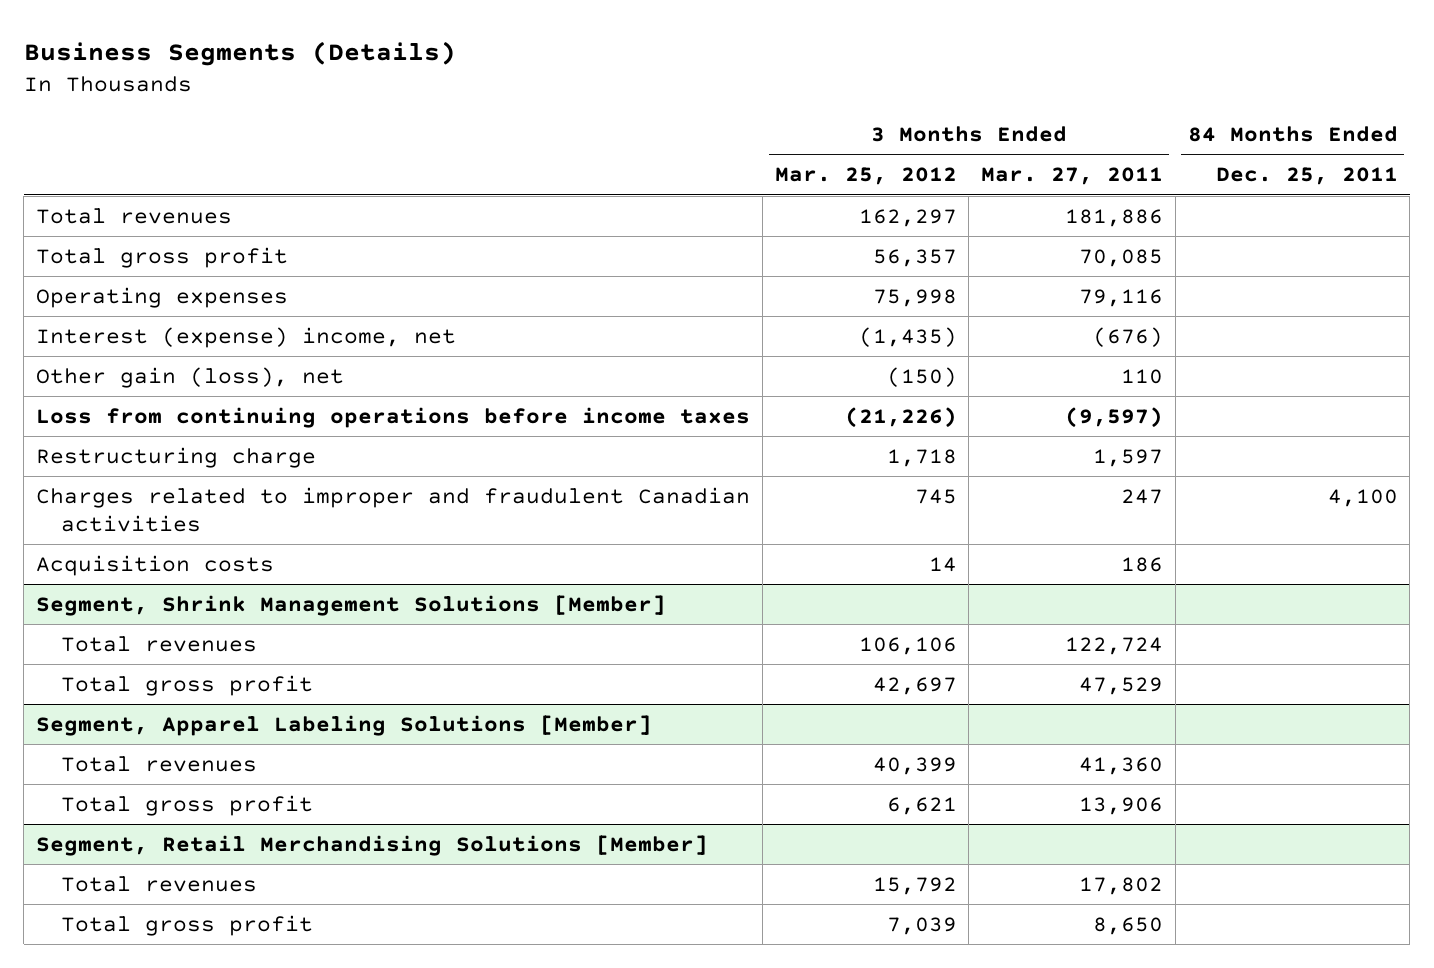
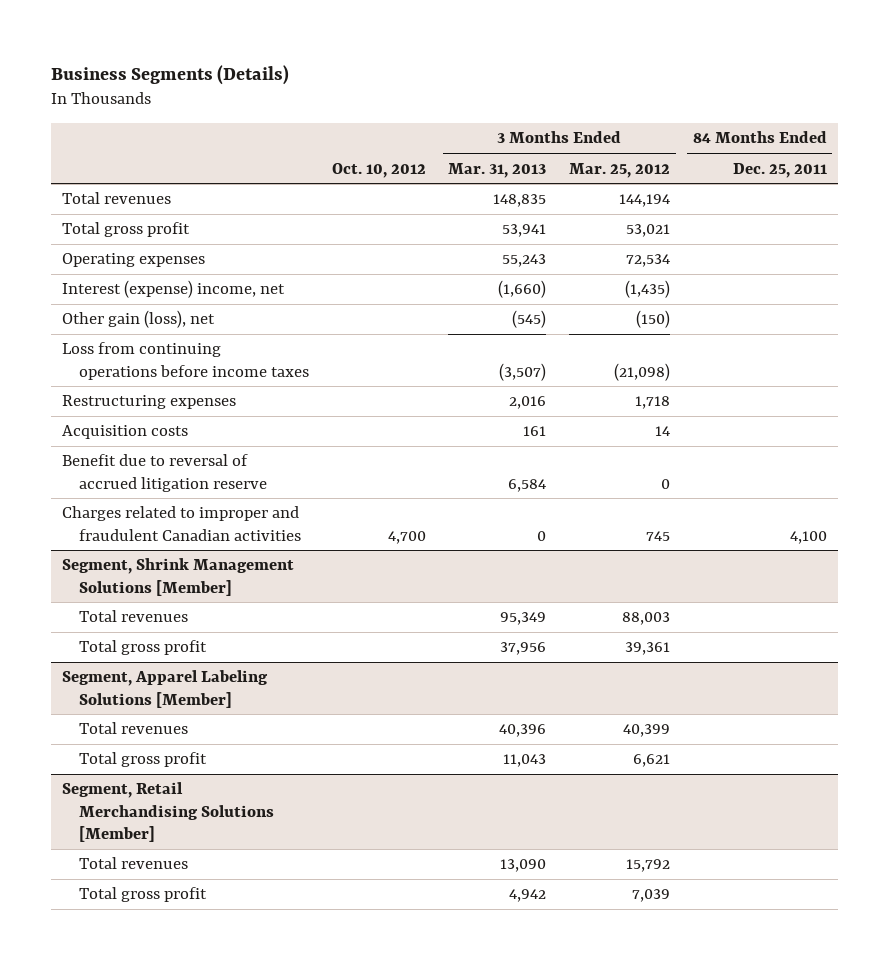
- | 3 Months Ended Mar. 25, 2012 | 3 Months Ended Mar. 27, 2011 | 84 Months Ended Dec. 25, 2011
+ | Oct. 10, 2012 | 3 Months Ended Mar. 31, 2013 | 3 Months Ended Mar. 25, 2012 | 84 Months Ended Dec. 25, 2011
- Total revenues | 162,297 | 181,886 |
- Total gross profit | 56,357 | 70,085 |
- Operating expenses | 75,998 | 79,116 |
+ Total revenues | | 148,835 | 144,194 |
+ Total gross profit | | 53,941 | 53,021 |
+ Operating expenses | | 55,243 | 72,534 |
- Loss from continuing operations before income taxes | (21,226) | (9,597) |
- Restructuring charge | 1,718 | 1,597 |
+ Loss from continuing operations before income taxes | | (3,507) | (21,098) |
+ Restructuring expenses | | 2,016 | 1,718 |
+ Benefit due to reversal of accrued litigation reserve | | 6,584 | 0 |
moved down: Charges related to improper and fraudulent Canadian activities | 4,700 | 0 | 745 | 4,100
@ Segment, Shrink Management Solutions [Member]
- Total revenues | 106,106 | 122,724 |
- Total gross profit | 42,697 | 47,529 |
+ Total revenues | | 95,349 | 88,003 |
+ Total gross profit | | 37,956 | 39,361 |

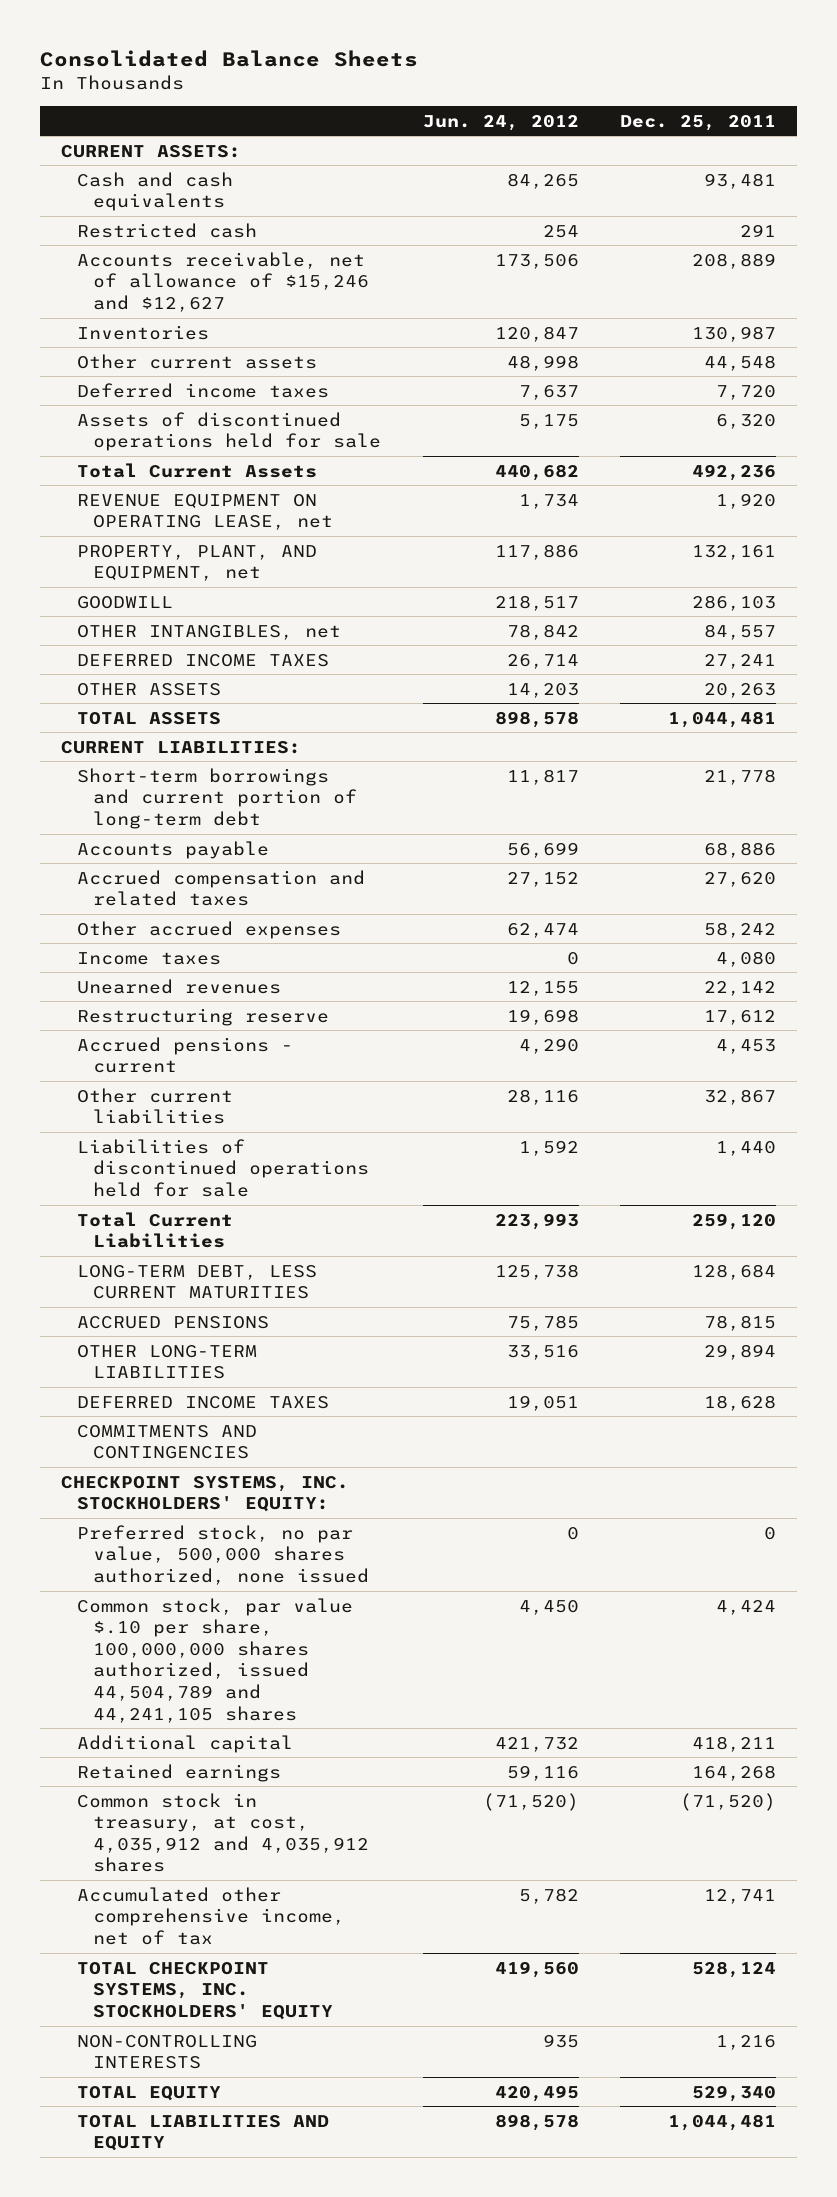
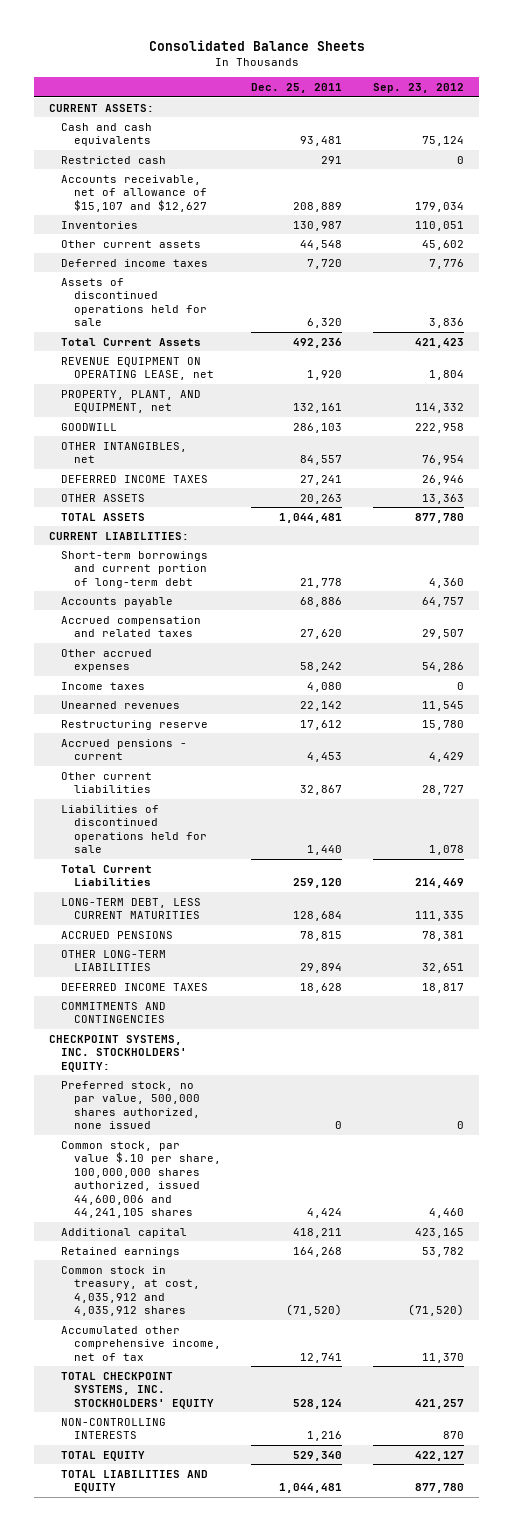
- | Jun. 24, 2012 | Dec. 25, 2011
+ | Dec. 25, 2011 | Sep. 23, 2012
- Accounts receivable, net of allowance of $15,246 and $12,627 | 173,506 | 208,889
+ Accounts receivable, net of allowance of $15,107 and $12,627 | 208,889 | 179,034
- Common stock, par value $.10 per share, 100,000,000 shares authorized, issued 44,504,789 and 44,241,105 shares | 4,450 | 4,424
+ Common stock, par value $.10 per share, 100,000,000 shares authorized, issued 44,600,006 and 44,241,105 shares | 4,424 | 4,460

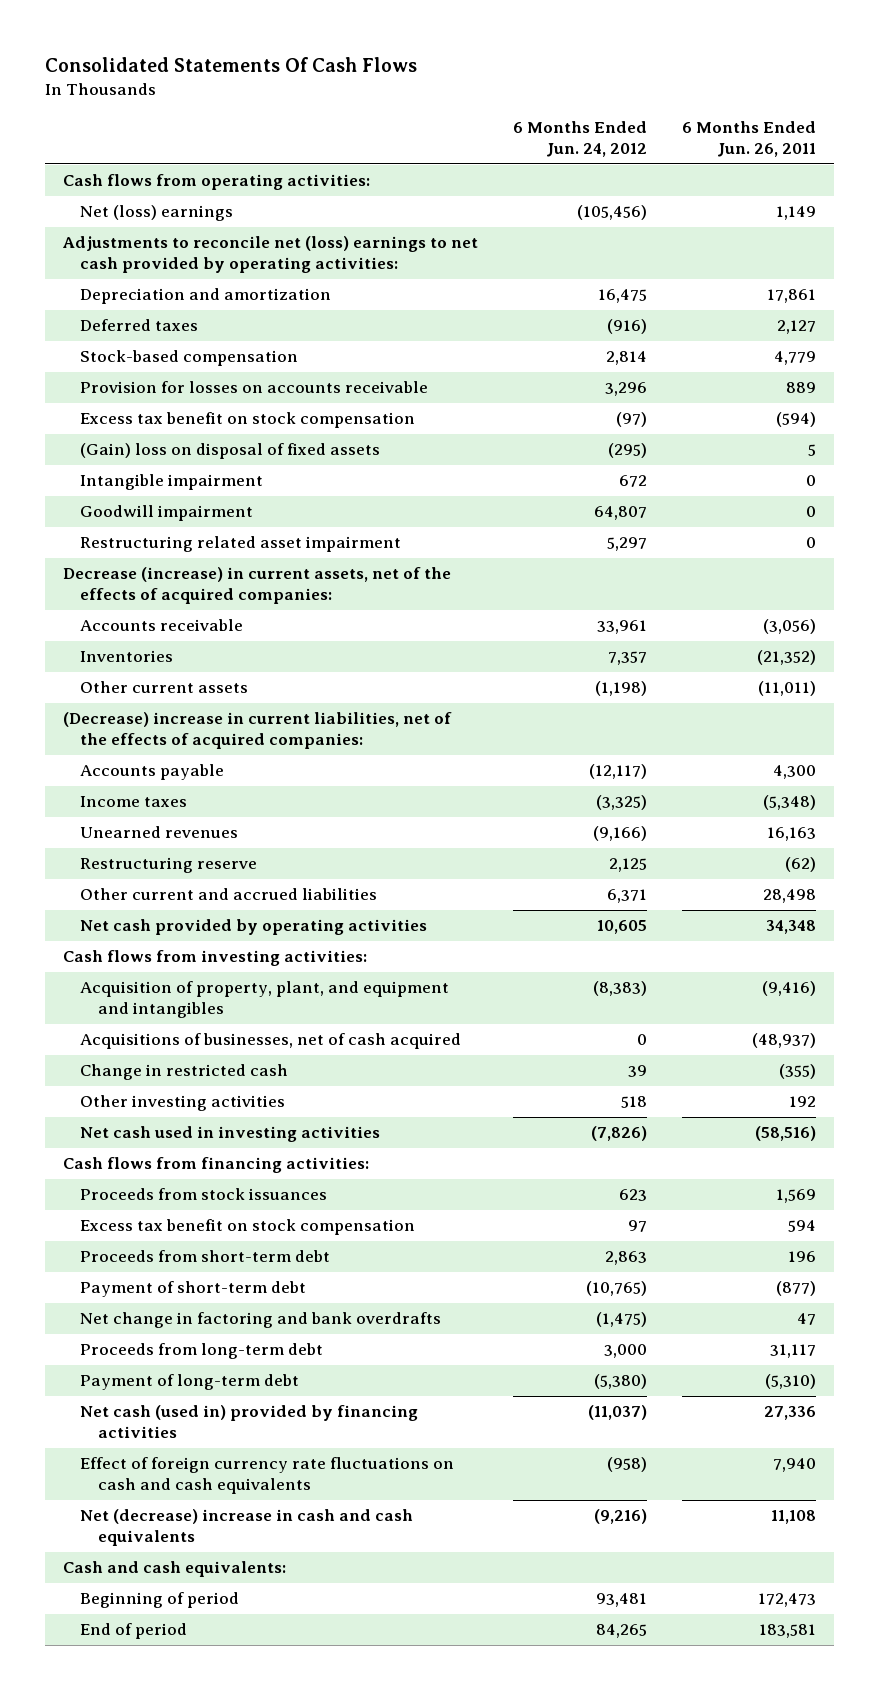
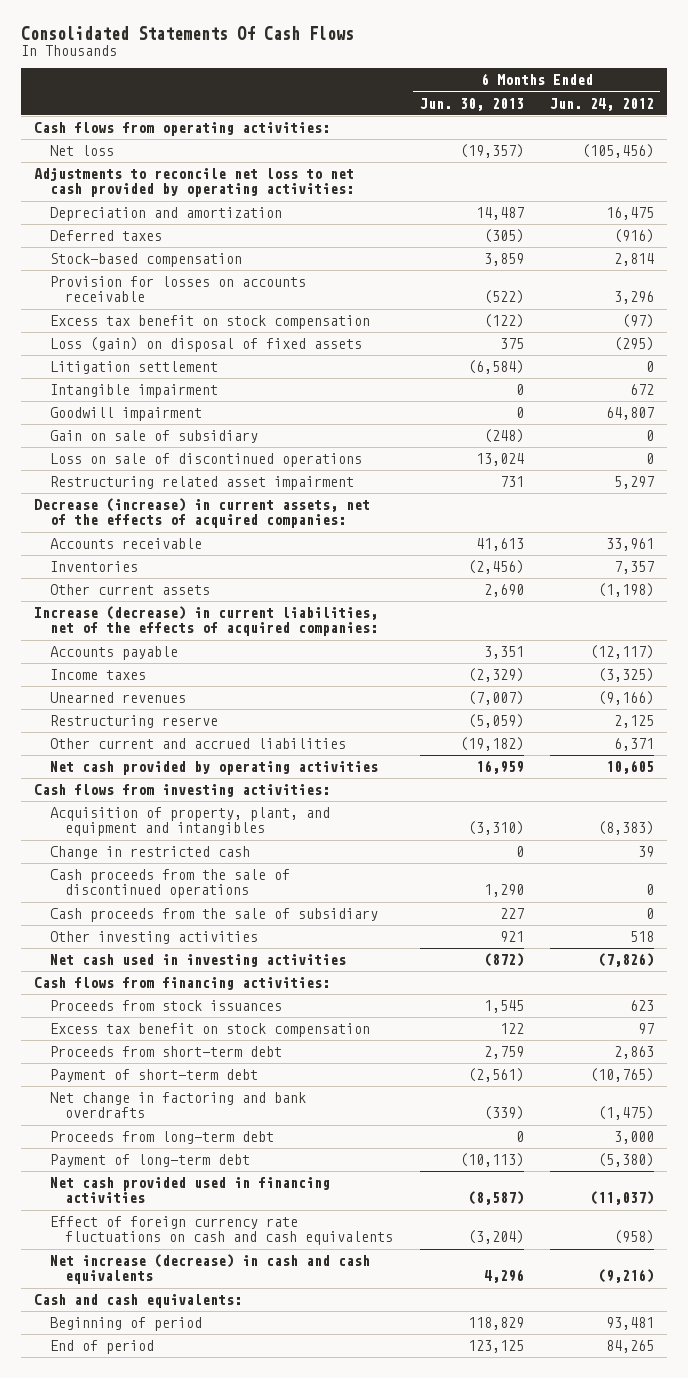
- | 6 Months Ended Jun. 24, 2012 | 6 Months Ended Jun. 26, 2011
+ | 6 Months Ended Jun. 30, 2013 | 6 Months Ended Jun. 24, 2012
- Net (loss) earnings | (105,456) | 1,149
- Adjustments to reconcile net (loss) earnings to net cash provided by operating activities:
+ Net loss | (19,357) | (105,456)
+ Adjustments to reconcile net loss to net cash provided by operating activities:
- (Gain) loss on disposal of fixed assets | (295) | 5
+ Loss (gain) on disposal of fixed assets | 375 | (295)
+ Litigation settlement | (6,584) | 0
+ Gain on sale of subsidiary | (248) | 0
+ Loss on sale of discontinued operations | 13,024 | 0
- (Decrease) increase in current liabilities, net of the effects of acquired companies:
+ Increase (decrease) in current liabilities, net of the effects of acquired companies:
- Acquisitions of businesses, net of cash acquired | 0 | (48,937)
+ Cash proceeds from the sale of discontinued operations | 1,290 | 0
+ Cash proceeds from the sale of subsidiary | 227 | 0
- Net cash (used in) provided by financing activities | (11,037) | 27,336
+ Net cash provided used in financing activities | (8,587) | (11,037)
- Net (decrease) increase in cash and cash equivalents | (9,216) | 11,108
+ Net increase (decrease) in cash and cash equivalents | 4,296 | (9,216)

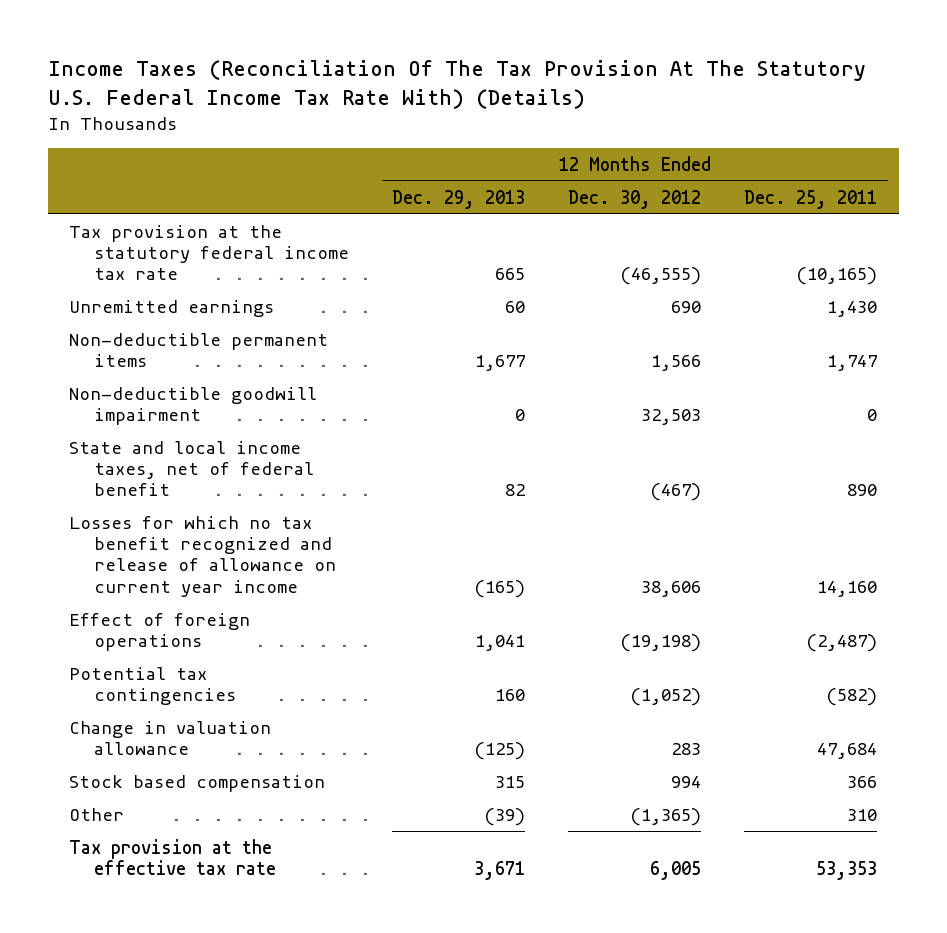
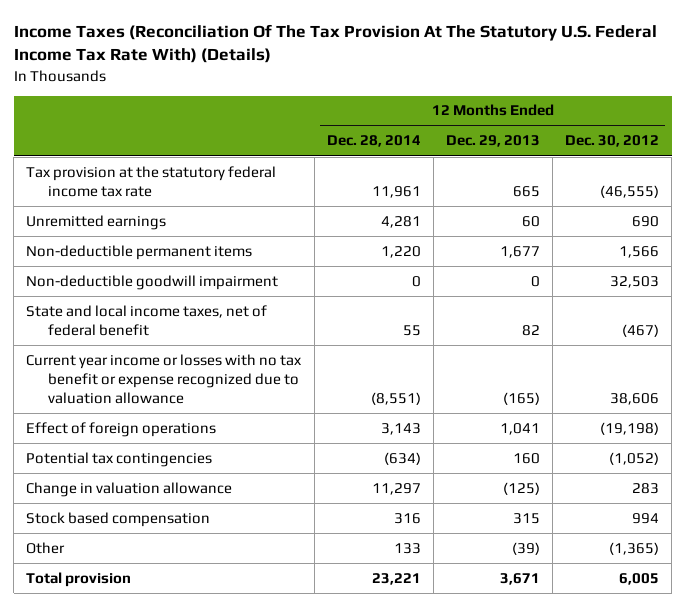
- | 12 Months Ended Dec. 29, 2013 | 12 Months Ended Dec. 30, 2012 | 12 Months Ended Dec. 25, 2011
+ | 12 Months Ended Dec. 28, 2014 | 12 Months Ended Dec. 29, 2013 | 12 Months Ended Dec. 30, 2012
- Losses for which no tax benefit recognized and release of allowance on current year income | (165) | 38,606 | 14,160
+ Current year income or losses with no tax benefit or expense recognized due to valuation allowance | (8,551) | (165) | 38,606
- Tax provision at the effective tax rate | 3,671 | 6,005 | 53,353
+ Total provision | 23,221 | 3,671 | 6,005

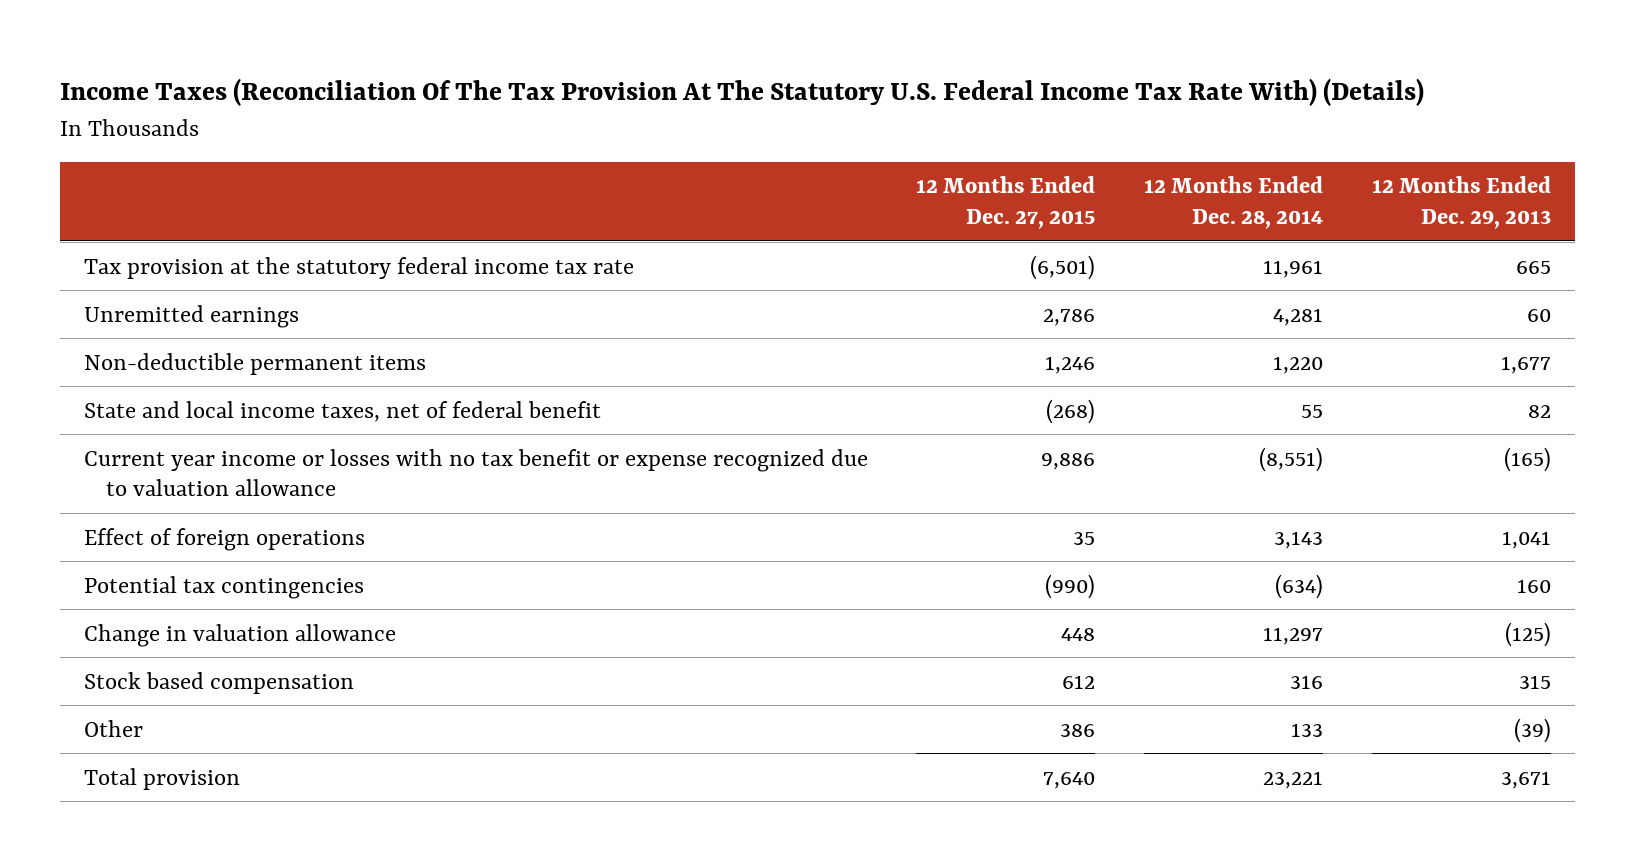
- | 12 Months Ended Dec. 28, 2014 | 12 Months Ended Dec. 29, 2013 | 12 Months Ended Dec. 30, 2012
+ | 12 Months Ended Dec. 27, 2015 | 12 Months Ended Dec. 28, 2014 | 12 Months Ended Dec. 29, 2013
- Non-deductible goodwill impairment | 0 | 0 | 32,503

